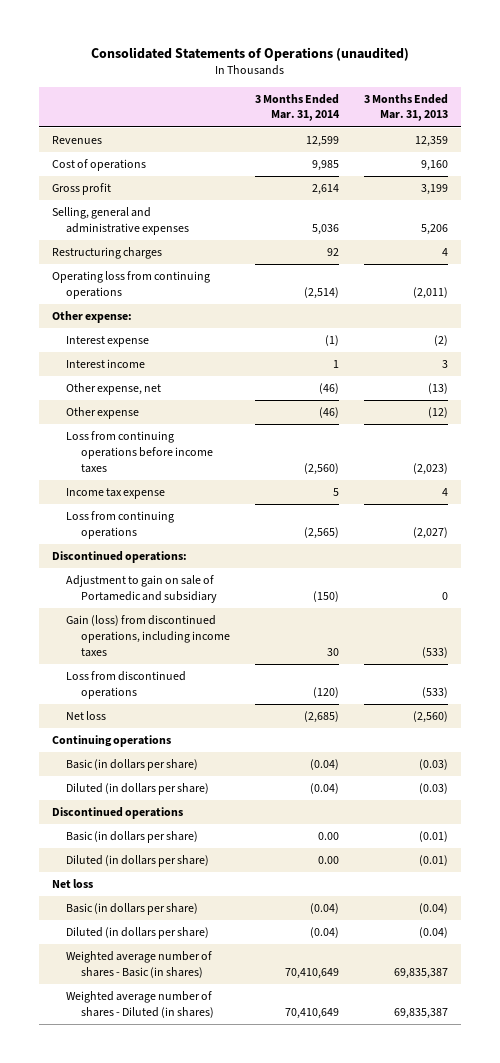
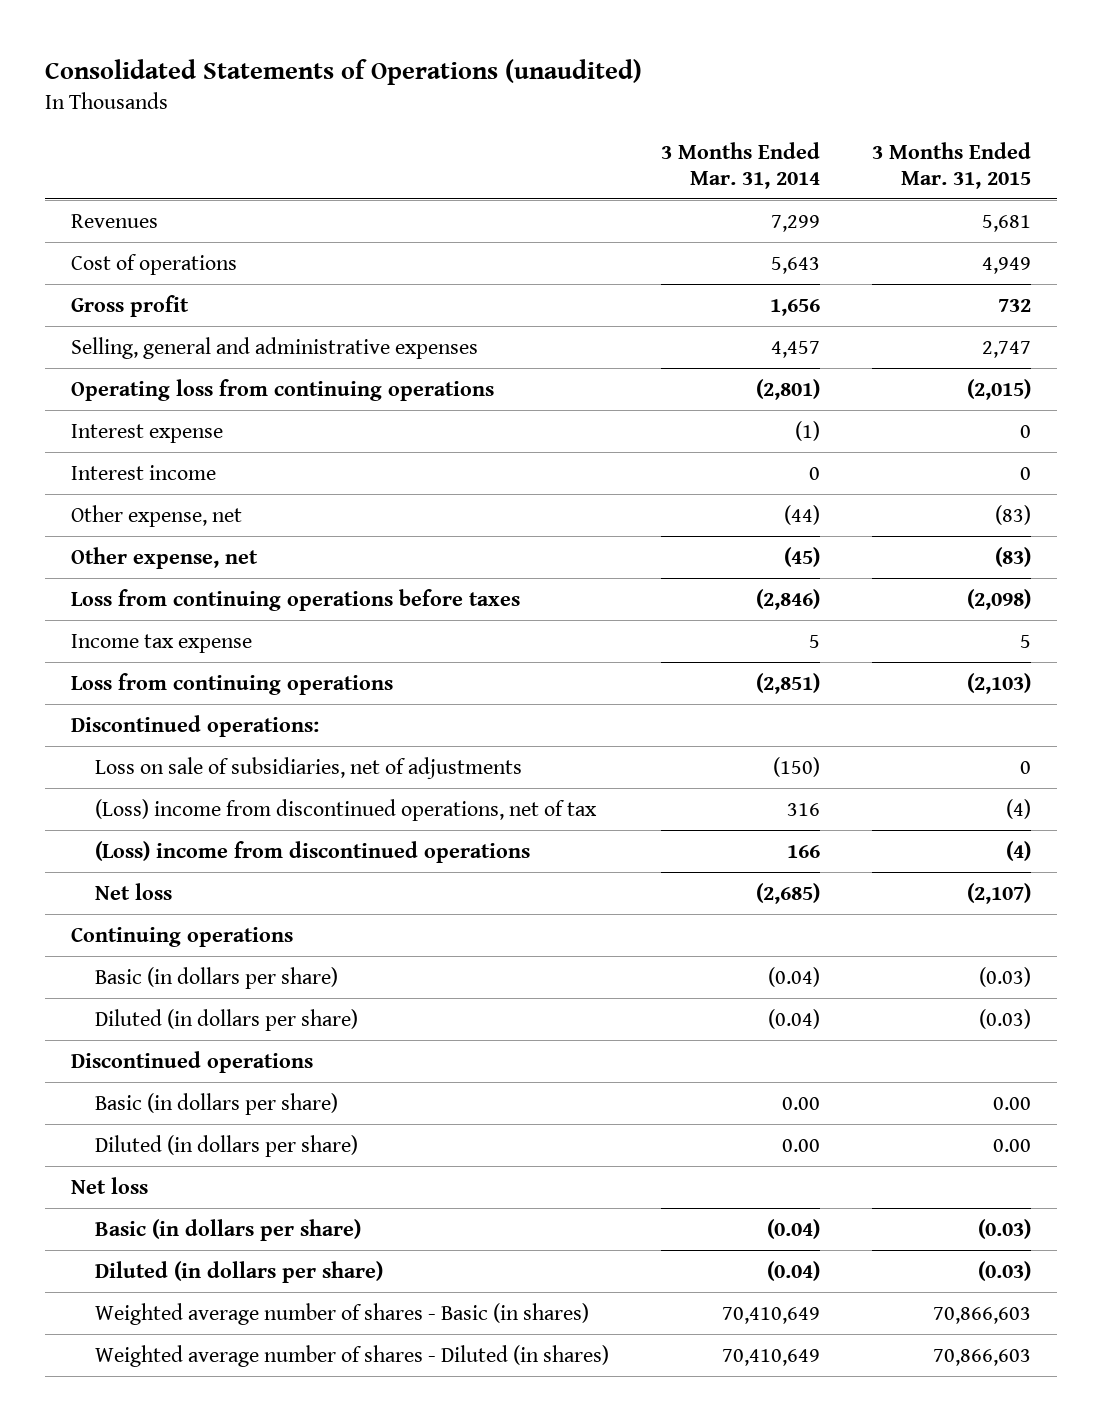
- | 3 Months Ended Mar. 31, 2014 | 3 Months Ended Mar. 31, 2013
+ | 3 Months Ended Mar. 31, 2014 | 3 Months Ended Mar. 31, 2015
- Revenues | 12,599 | 12,359
- Cost of operations | 9,985 | 9,160
- Gross profit | 2,614 | 3,199
- Selling, general and administrative expenses | 5,036 | 5,206
- Restructuring charges | 92 | 4
- Operating loss from continuing operations | (2,514) | (2,011)
- Other expense:
+ Revenues | 7,299 | 5,681
+ Cost of operations | 5,643 | 4,949
+ Gross profit | 1,656 | 732
+ Selling, general and administrative expenses | 4,457 | 2,747
+ Operating loss from continuing operations | (2,801) | (2,015)
- Interest income | 1 | 3
- Other expense, net | (46) | (13)
- Other expense | (46) | (12)
- Loss from continuing operations before income taxes | (2,560) | (2,023)
+ Interest income | 0 | 0
+ Other expense, net | (44) | (83)
+ Other expense, net | (45) | (83)
+ Loss from continuing operations before taxes | (2,846) | (2,098)
- Loss from continuing operations | (2,565) | (2,027)
+ Loss from continuing operations | (2,851) | (2,103)
- Adjustment to gain on sale of Portamedic and subsidiary | (150) | 0
- Gain (loss) from discontinued operations, including income taxes | 30 | (533)
- Loss from discontinued operations | (120) | (533)
+ Loss on sale of subsidiaries, net of adjustments | (150) | 0
+ (Loss) income from discontinued operations, net of tax | 316 | (4)
+ (Loss) income from discontinued operations | 166 | (4)

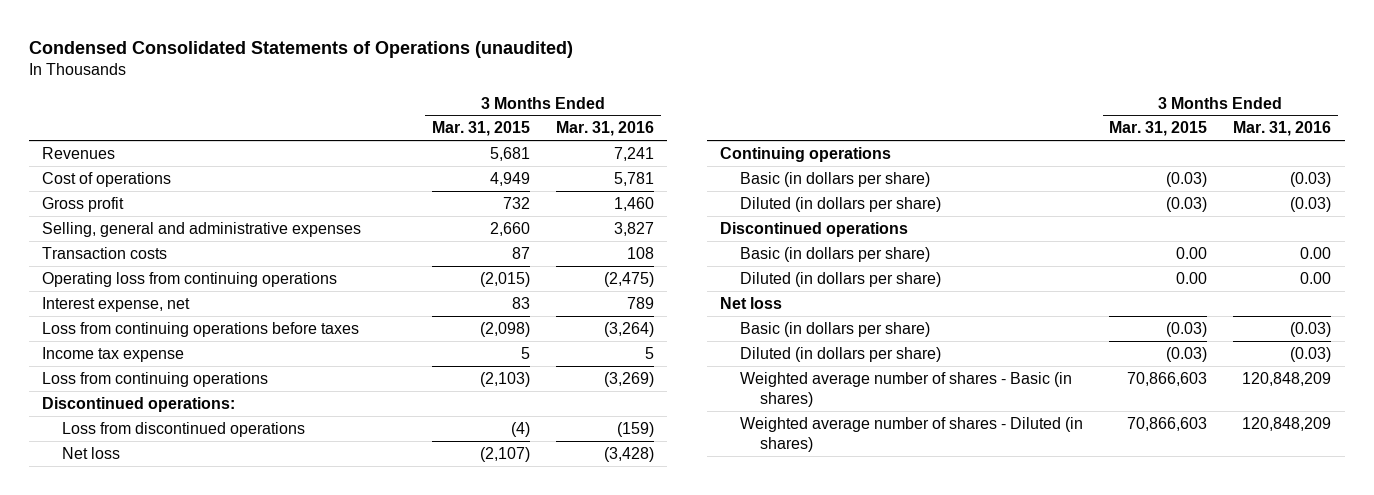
- Consolidated Statements of Operations (unaudited)
+ Condensed Consolidated Statements of Operations (unaudited)
- | 3 Months Ended Mar. 31, 2014 | 3 Months Ended Mar. 31, 2015
+ | 3 Months Ended Mar. 31, 2015 | 3 Months Ended Mar. 31, 2016
- Selling, general and administrative expenses | 4,457 | 2,747
+ Selling, general and administrative expenses | 2,660 | 3,827
+ Transaction costs | 87 | 108
- Interest expense | (1) | 0
- Interest income | 0 | 0
- Other expense, net | (44) | (83)
- Other expense, net | (45) | (83)
+ Interest expense, net | 83 | 789
- Loss on sale of subsidiaries, net of adjustments | (150) | 0
- (Loss) income from discontinued operations, net of tax | 316 | (4)
- (Loss) income from discontinued operations | 166 | (4)
+ Loss from discontinued operations | (4) | (159)

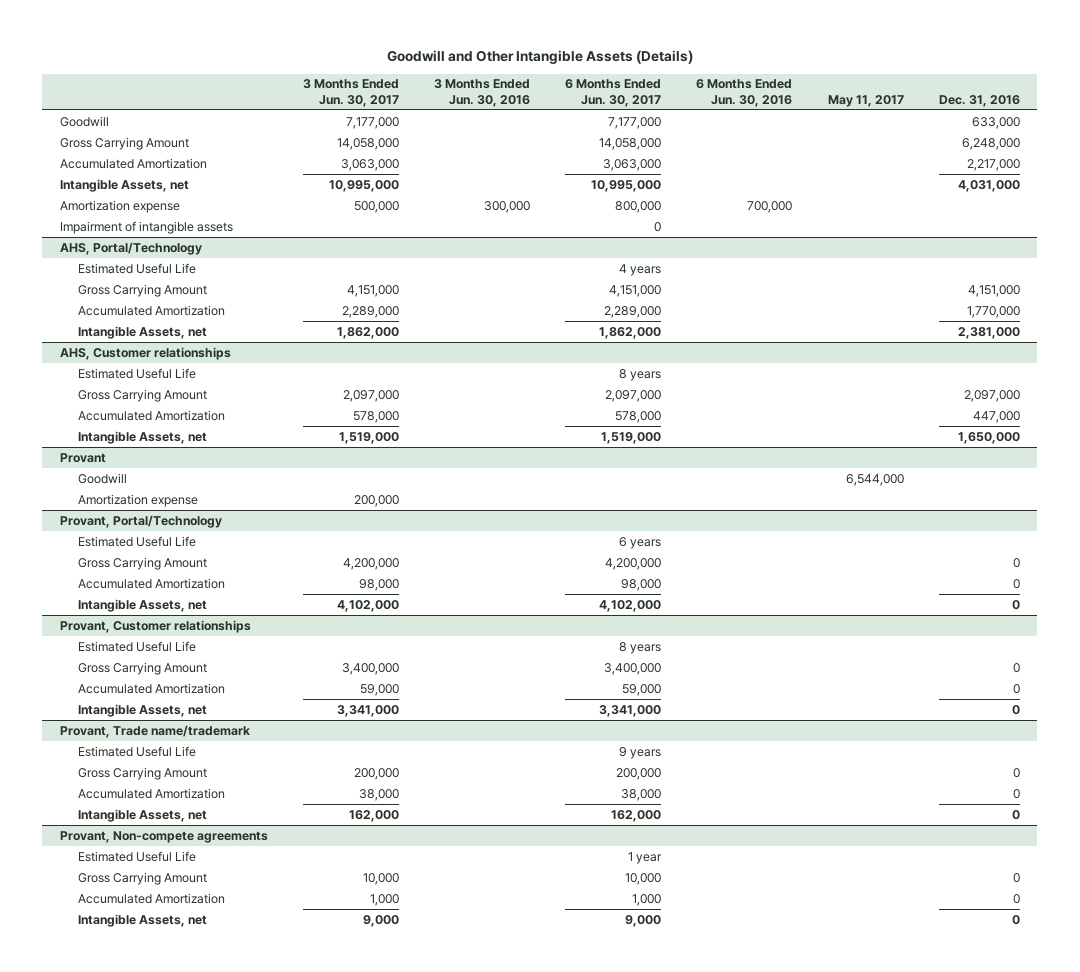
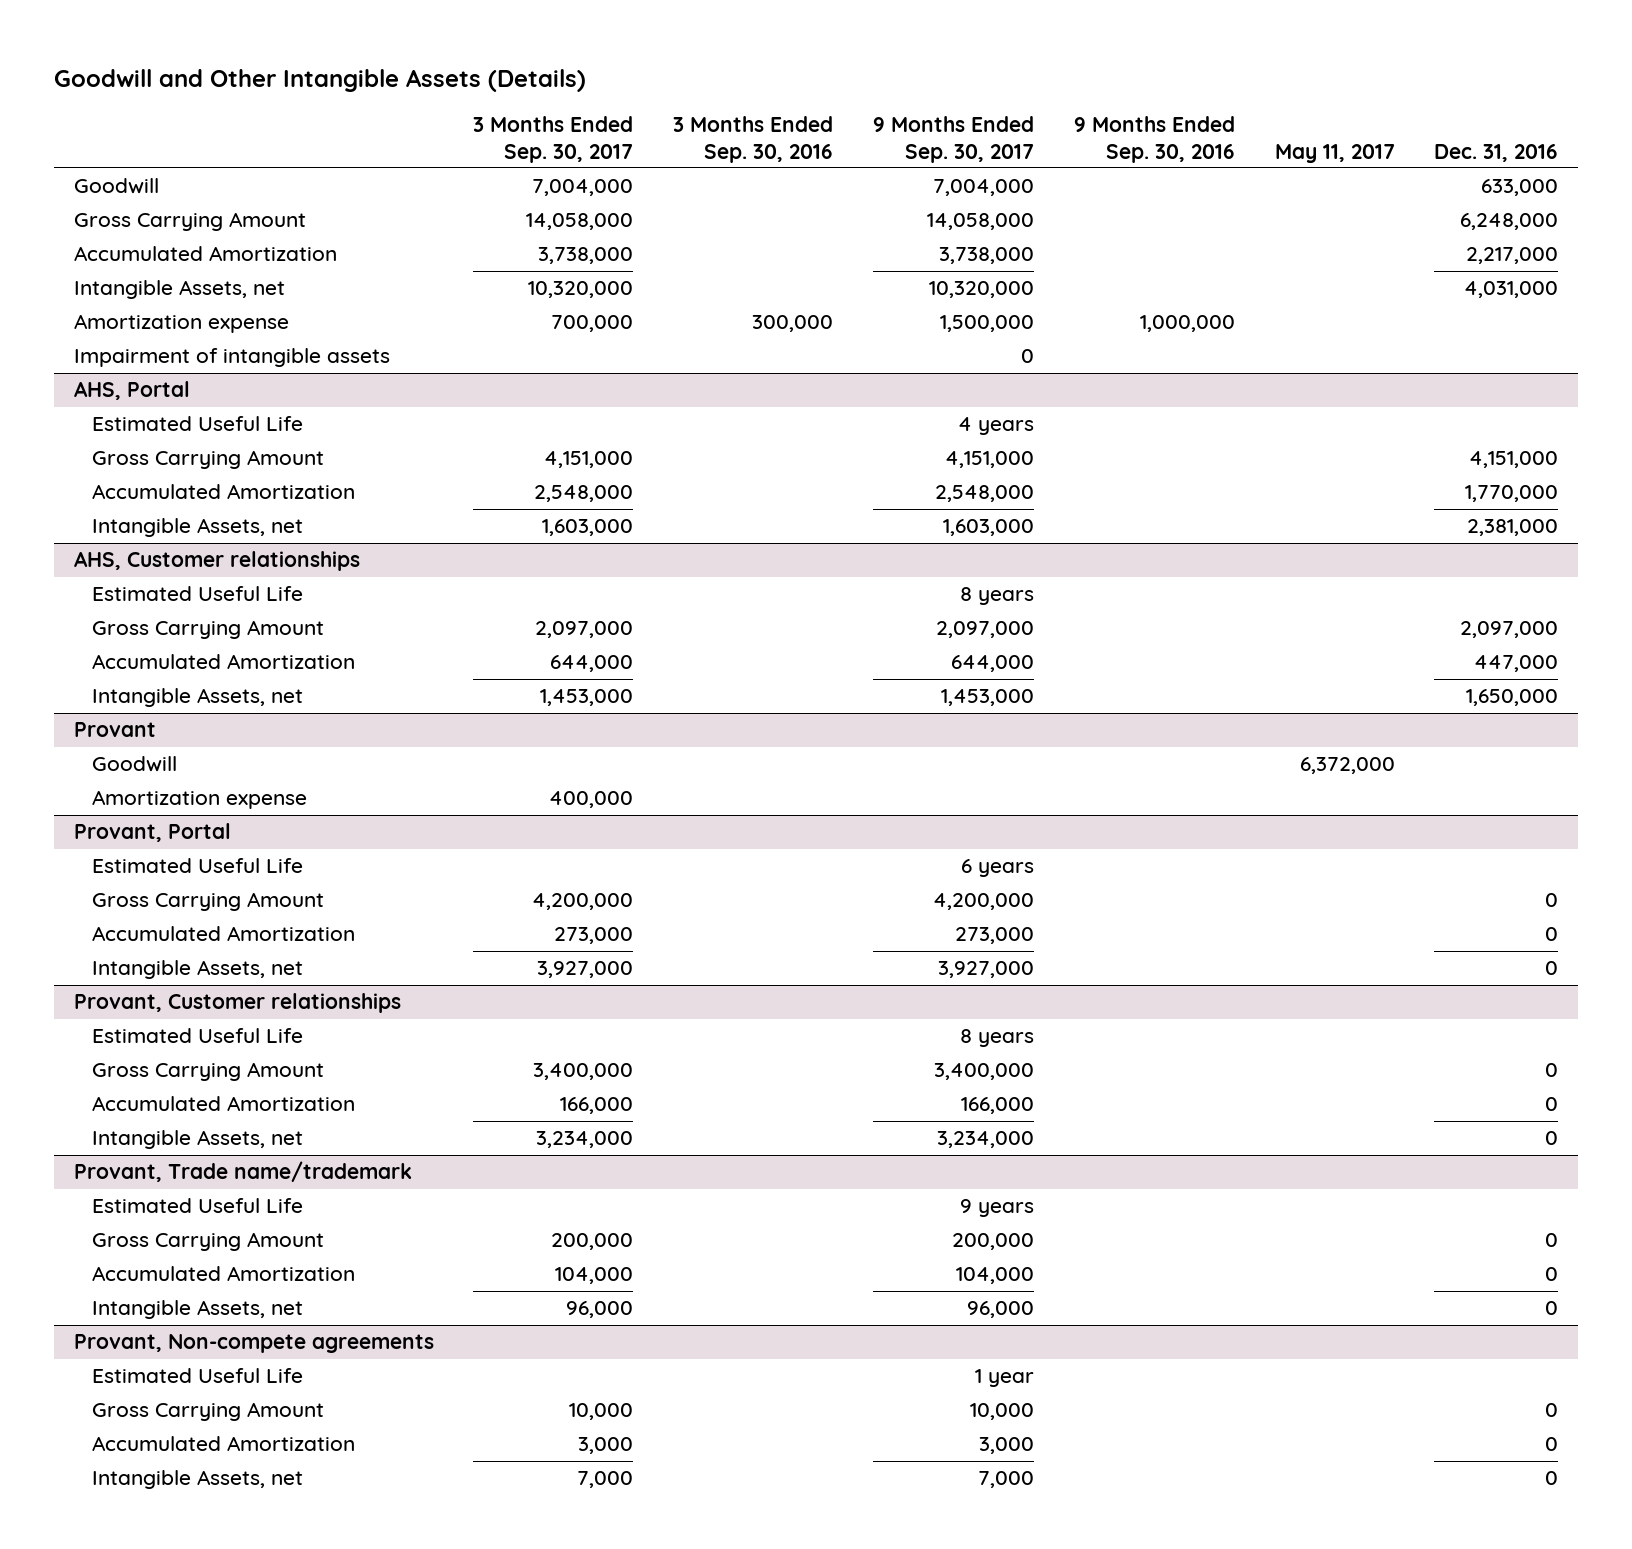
- | 3 Months Ended Jun. 30, 2017 | 3 Months Ended Jun. 30, 2016 | 6 Months Ended Jun. 30, 2017 | 6 Months Ended Jun. 30, 2016 | May 11, 2017 | Dec. 31, 2016
+ | 3 Months Ended Sep. 30, 2017 | 3 Months Ended Sep. 30, 2016 | 9 Months Ended Sep. 30, 2017 | 9 Months Ended Sep. 30, 2016 | May 11, 2017 | Dec. 31, 2016
- AHS, Portal/Technology
+ AHS, Portal
@ Provant
- Goodwill | | | | | 6,544,000 |
+ Goodwill | | | | | 6,372,000 |
- Provant, Portal/Technology
+ Provant, Portal

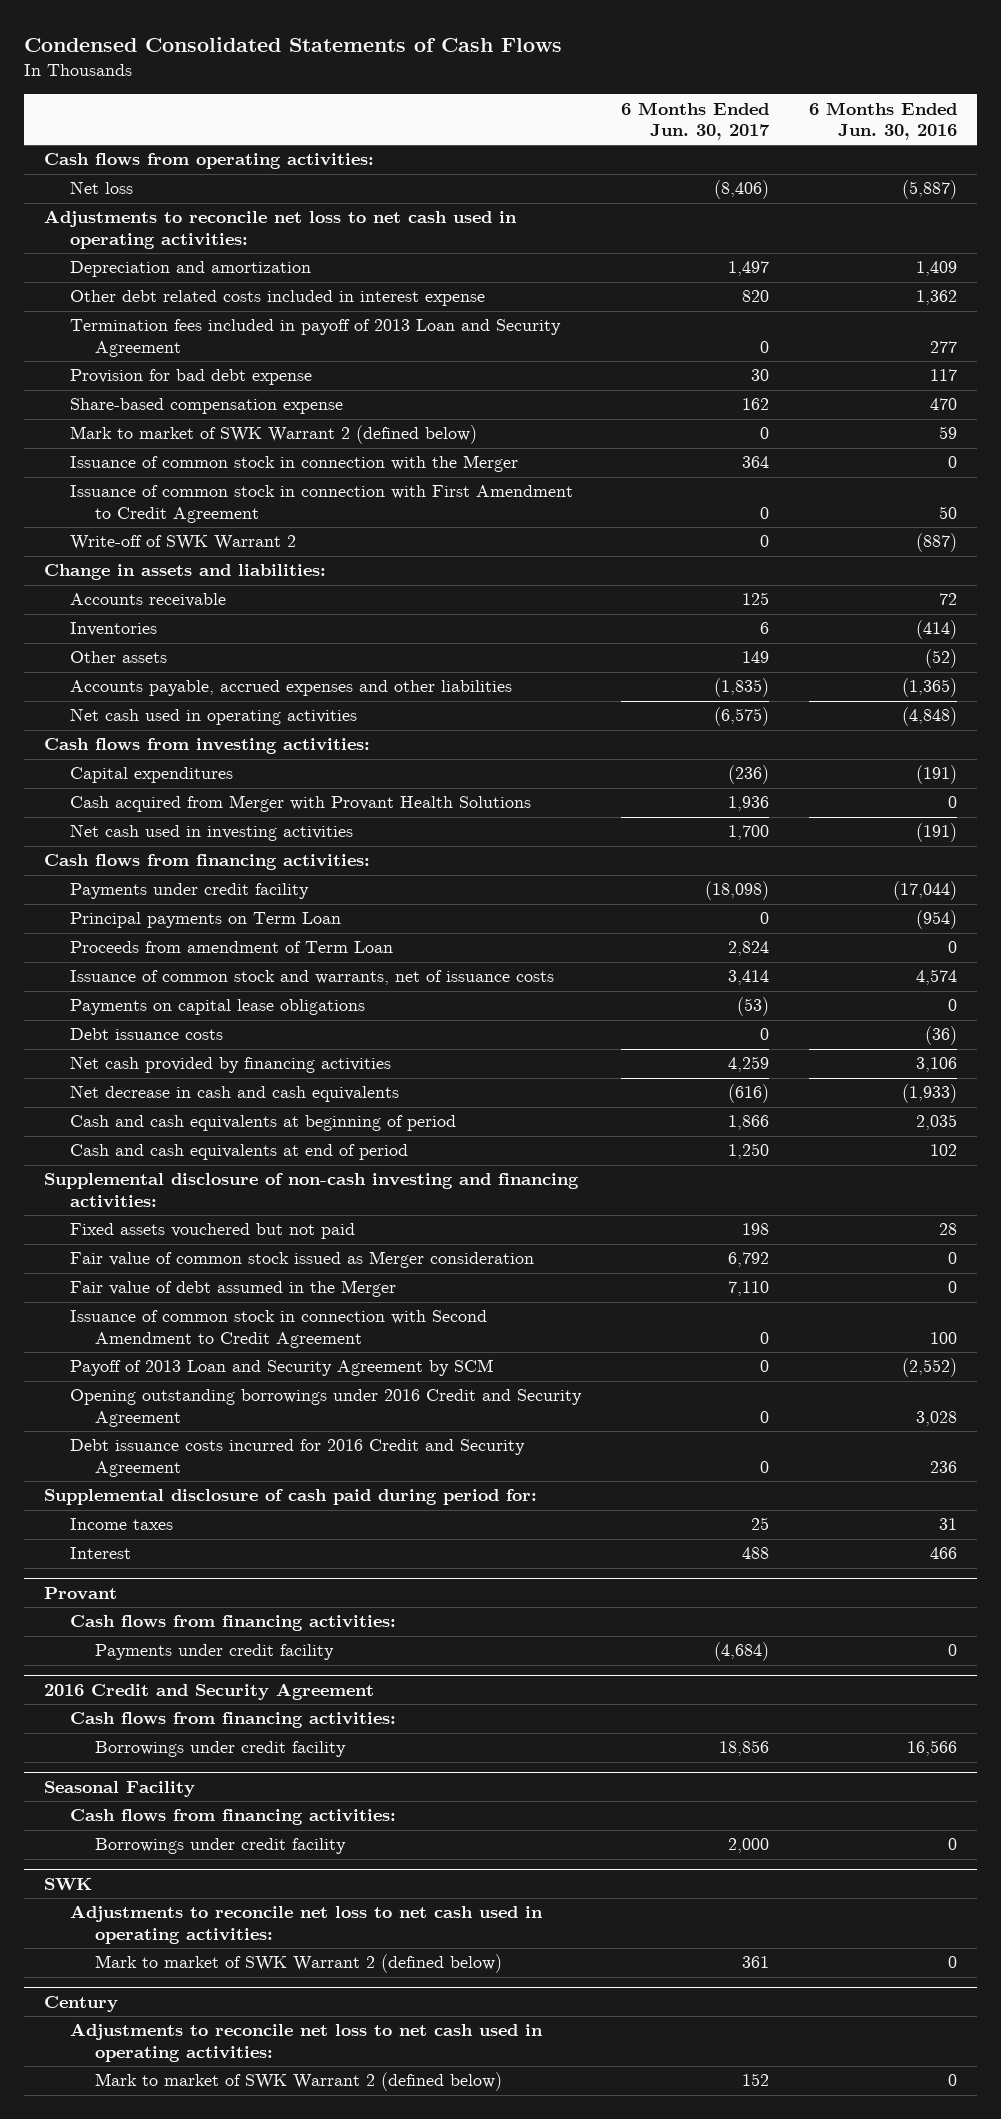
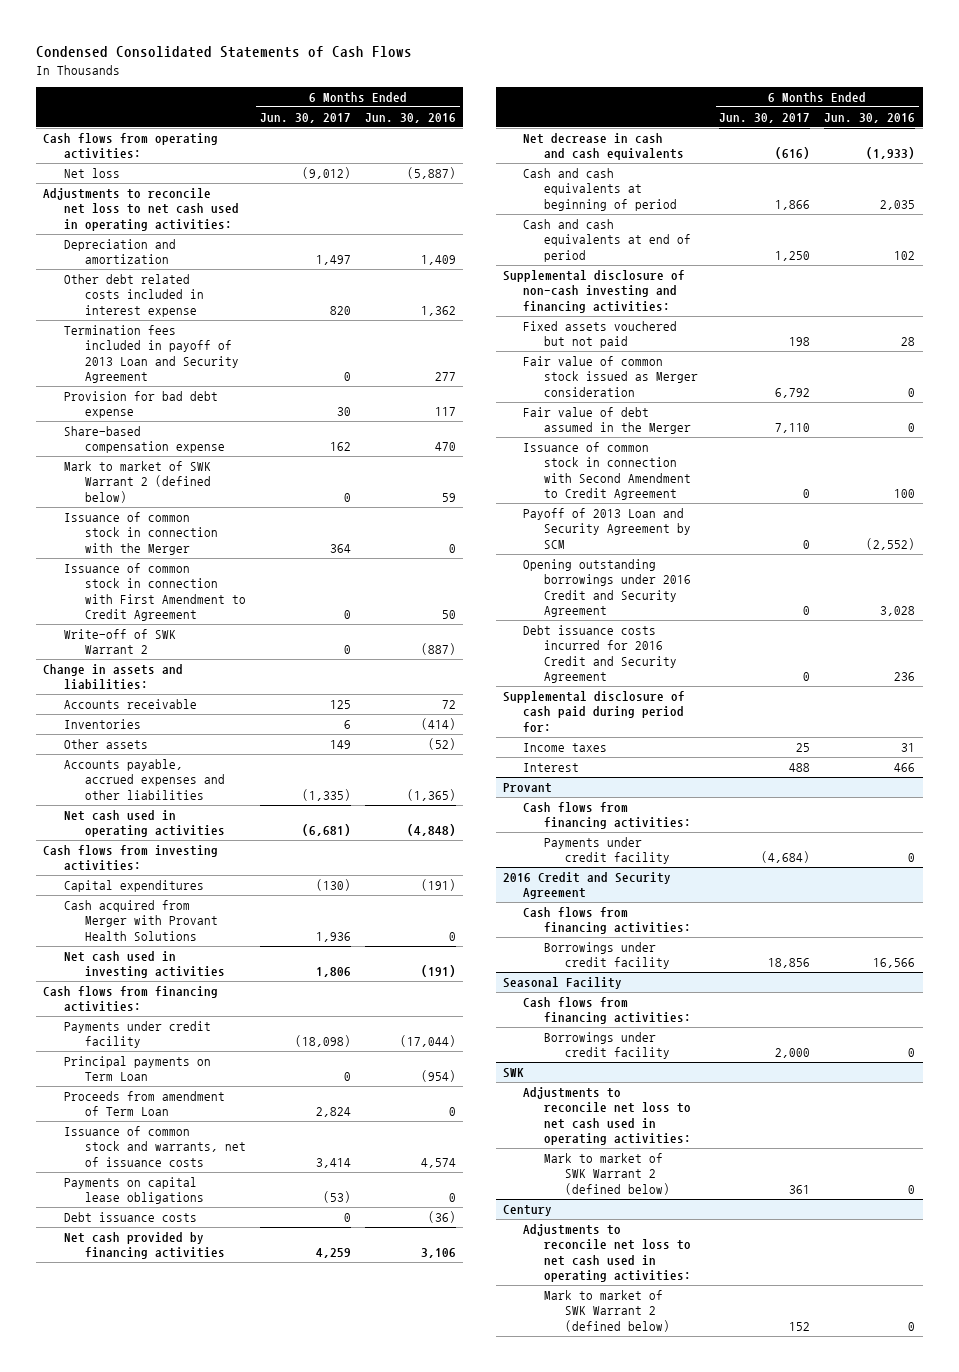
- Net loss | (8,406) | (5,887)
+ Net loss | (9,012) | (5,887)
- Accounts payable, accrued expenses and other liabilities | (1,835) | (1,365)
- Net cash used in operating activities | (6,575) | (4,848)
+ Accounts payable, accrued expenses and other liabilities | (1,335) | (1,365)
+ Net cash used in operating activities | (6,681) | (4,848)
- Capital expenditures | (236) | (191)
+ Capital expenditures | (130) | (191)
- Net cash used in investing activities | 1,700 | (191)
+ Net cash used in investing activities | 1,806 | (191)

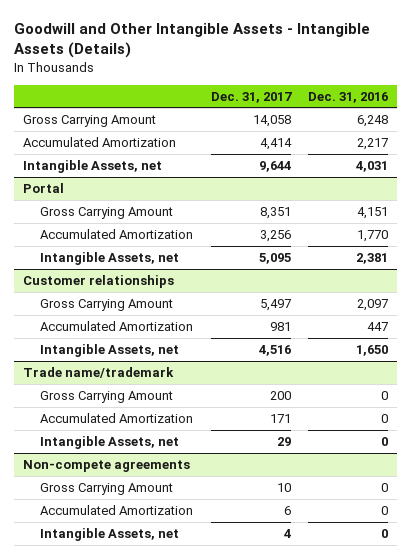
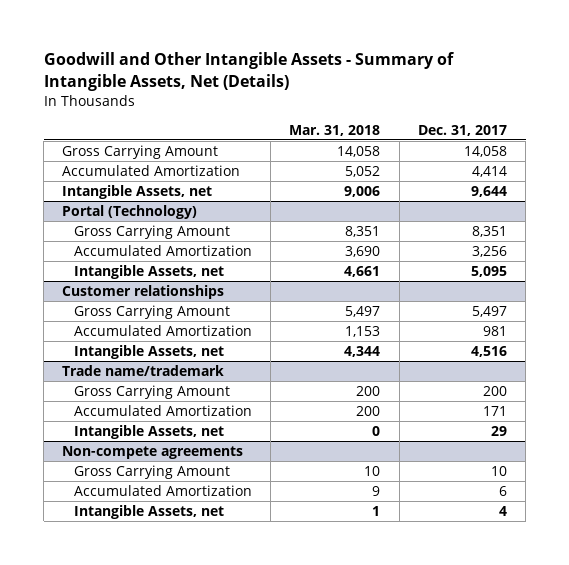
- Goodwill and Other Intangible Assets - Intangible Assets (Details)
+ Goodwill and Other Intangible Assets - Summary of Intangible Assets, Net (Details)
- | Dec. 31, 2017 | Dec. 31, 2016
+ | Mar. 31, 2018 | Dec. 31, 2017
- Portal
+ Portal (Technology)

